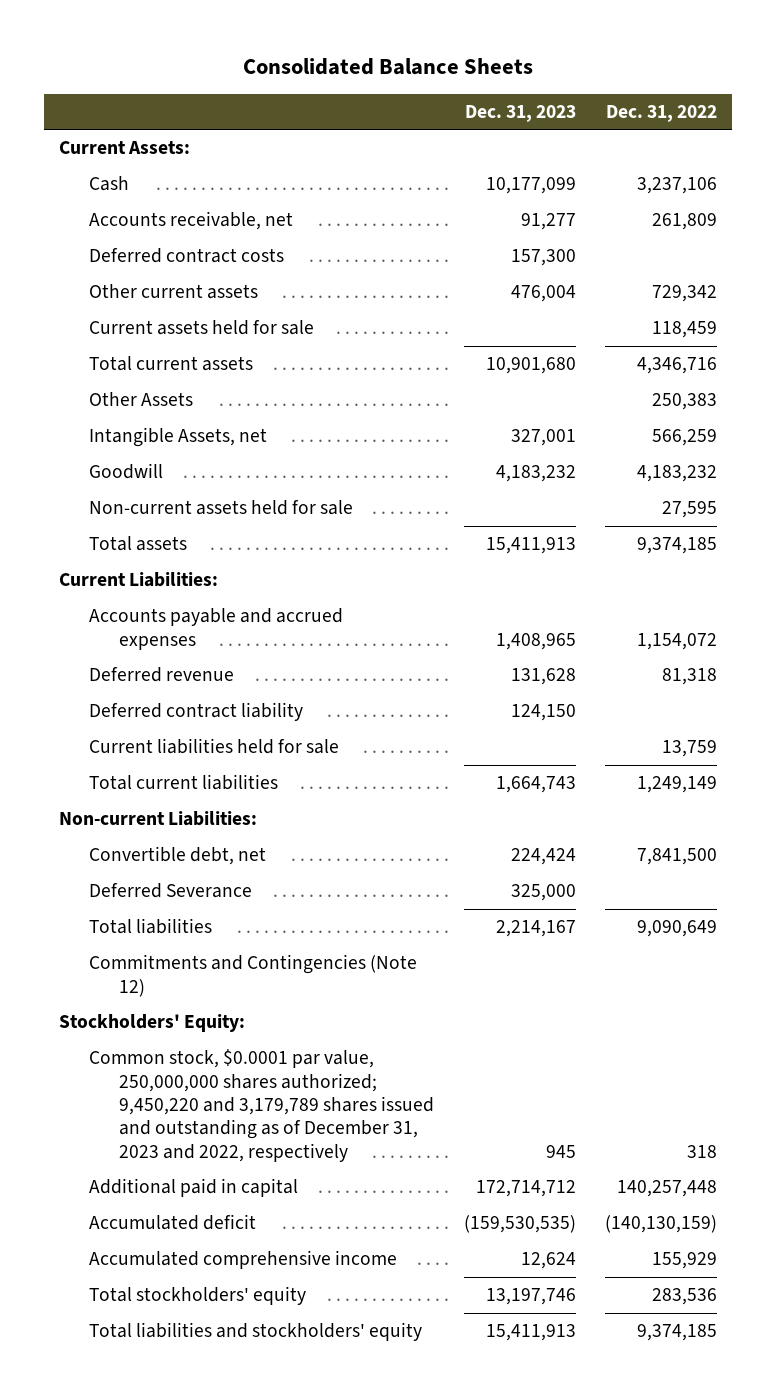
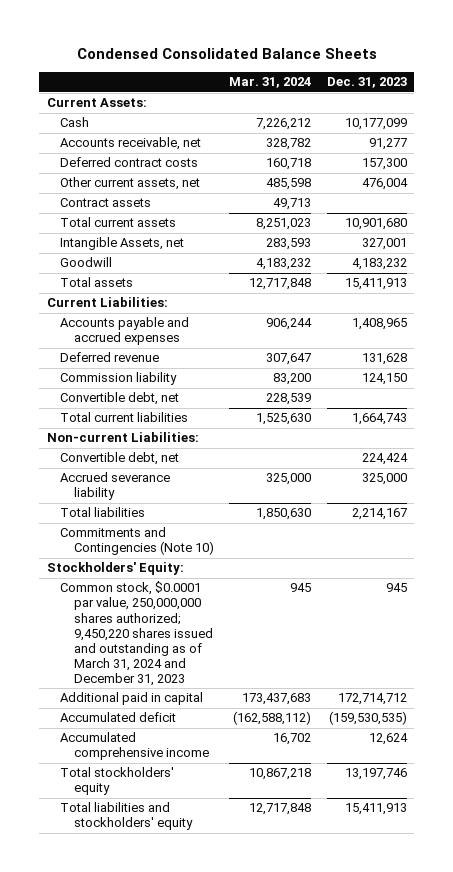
- Consolidated Balance Sheets
+ Condensed Consolidated Balance Sheets
- | Dec. 31, 2023 | Dec. 31, 2022
+ | Mar. 31, 2024 | Dec. 31, 2023
- Other current assets | 476,004 | 729,342
- Current assets held for sale | | 118,459
+ Other current assets, net | 485,598 | 476,004
+ Contract assets | 49,713 |
- Other Assets | | 250,383
- Non-current assets held for sale | | 27,595
- Deferred contract liability | 124,150 |
- Current liabilities held for sale | | 13,759
+ Commission liability | 83,200 | 124,150
+ Convertible debt, net | 228,539 |
- Deferred Severance | 325,000 |
+ Accrued severance liability | 325,000 | 325,000
- Commitments and Contingencies (Note 12)
+ Commitments and Contingencies (Note 10)
- Common stock, $0.0001 par value, 250,000,000 shares authorized; 9,450,220 and 3,179,789 shares issued and outstanding as of December 31, 2023 and 2022, respectively | 945 | 318
+ Common stock, $0.0001 par value, 250,000,000 shares authorized; 9,450,220 shares issued and outstanding as of March 31, 2024 and December 31, 2023 | 945 | 945

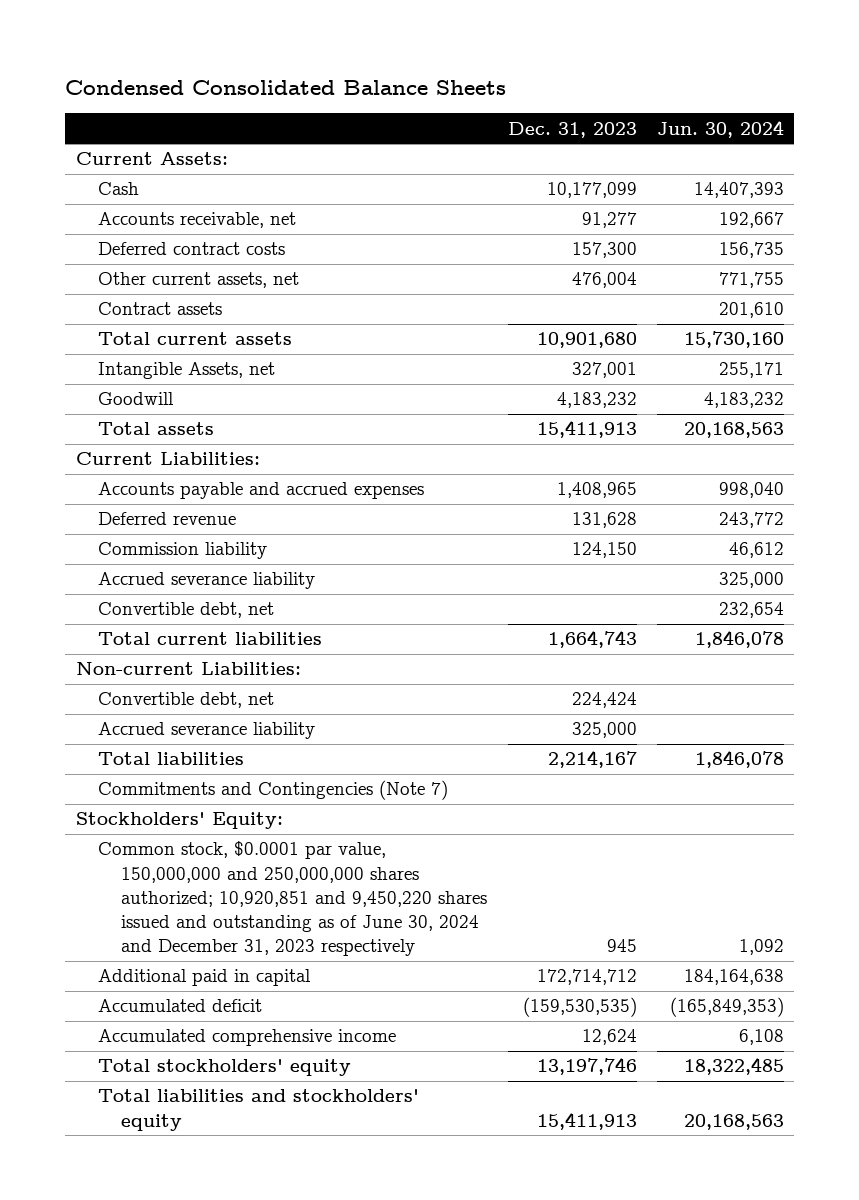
- | Mar. 31, 2024 | Dec. 31, 2023
+ | Dec. 31, 2023 | Jun. 30, 2024
+ Accrued severance liability | | 325,000
- Commitments and Contingencies (Note 10)
+ Commitments and Contingencies (Note 7)
- Common stock, $0.0001 par value, 250,000,000 shares authorized; 9,450,220 shares issued and outstanding as of March 31, 2024 and December 31, 2023 | 945 | 945
+ Common stock, $0.0001 par value, 150,000,000 and 250,000,000 shares authorized; 10,920,851 and 9,450,220 shares issued and outstanding as of June 30, 2024 and December 31, 2023 respectively | 945 | 1,092

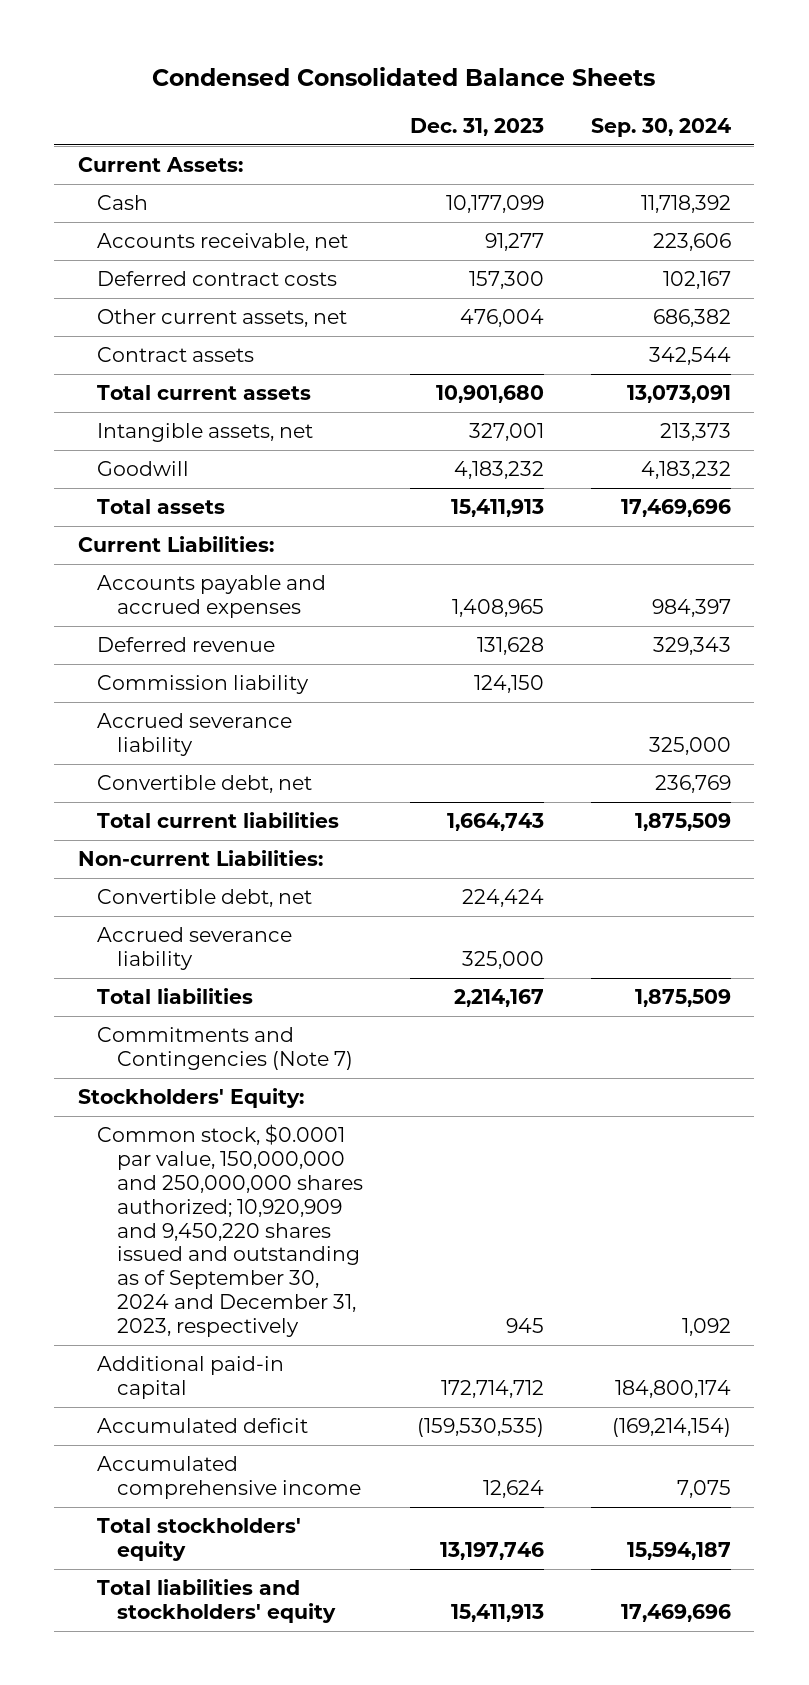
- | Dec. 31, 2023 | Jun. 30, 2024
+ | Dec. 31, 2023 | Sep. 30, 2024
- Intangible Assets, net | 327,001 | 255,171
+ Intangible assets, net | 327,001 | 213,373
- Common stock, $0.0001 par value, 150,000,000 and 250,000,000 shares authorized; 10,920,851 and 9,450,220 shares issued and outstanding as of June 30, 2024 and December 31, 2023 respectively | 945 | 1,092
- Additional paid in capital | 172,714,712 | 184,164,638
+ Common stock, $0.0001 par value, 150,000,000 and 250,000,000 shares authorized; 10,920,909 and 9,450,220 shares issued and outstanding as of September 30, 2024 and December 31, 2023, respectively | 945 | 1,092
+ Additional paid-in capital | 172,714,712 | 184,800,174

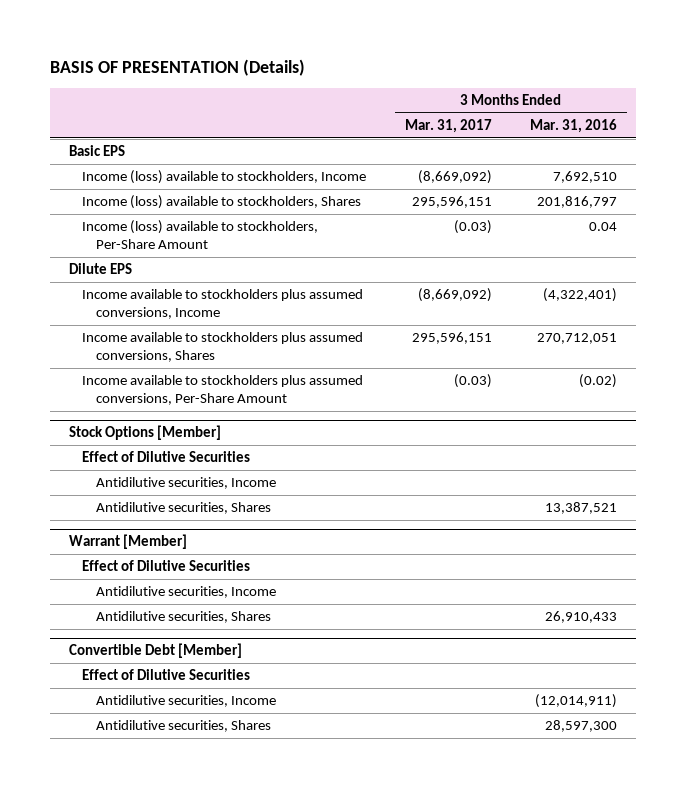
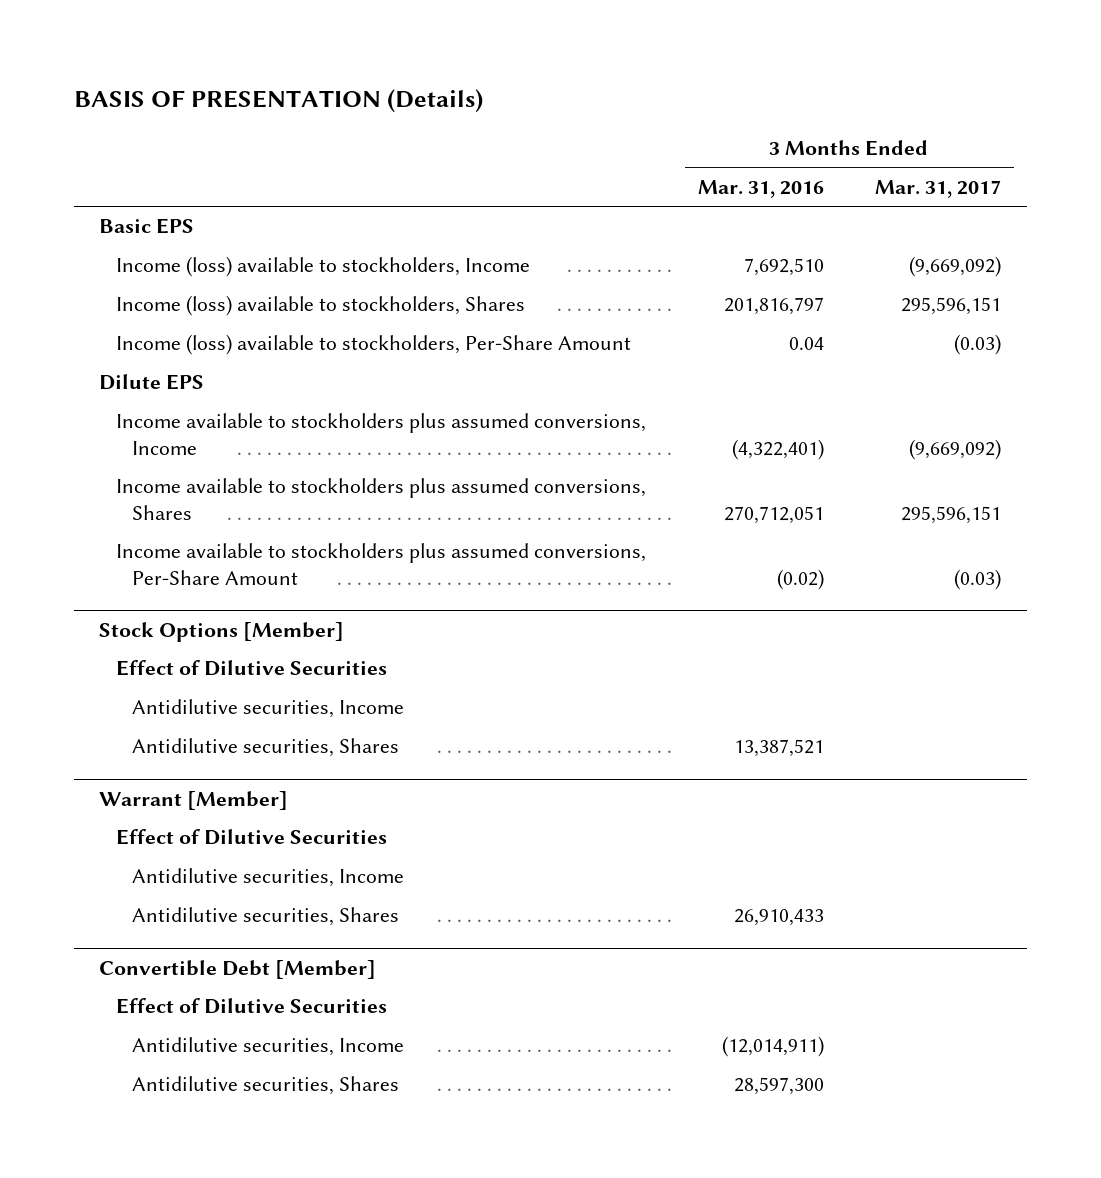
- | 3 Months Ended Mar. 31, 2017 | 3 Months Ended Mar. 31, 2016
+ | 3 Months Ended Mar. 31, 2016 | 3 Months Ended Mar. 31, 2017
- Income (loss) available to stockholders, Income | (8,669,092) | 7,692,510
+ Income (loss) available to stockholders, Income | 7,692,510 | (9,669,092)
- Income available to stockholders plus assumed conversions, Income | (8,669,092) | (4,322,401)
+ Income available to stockholders plus assumed conversions, Income | (4,322,401) | (9,669,092)

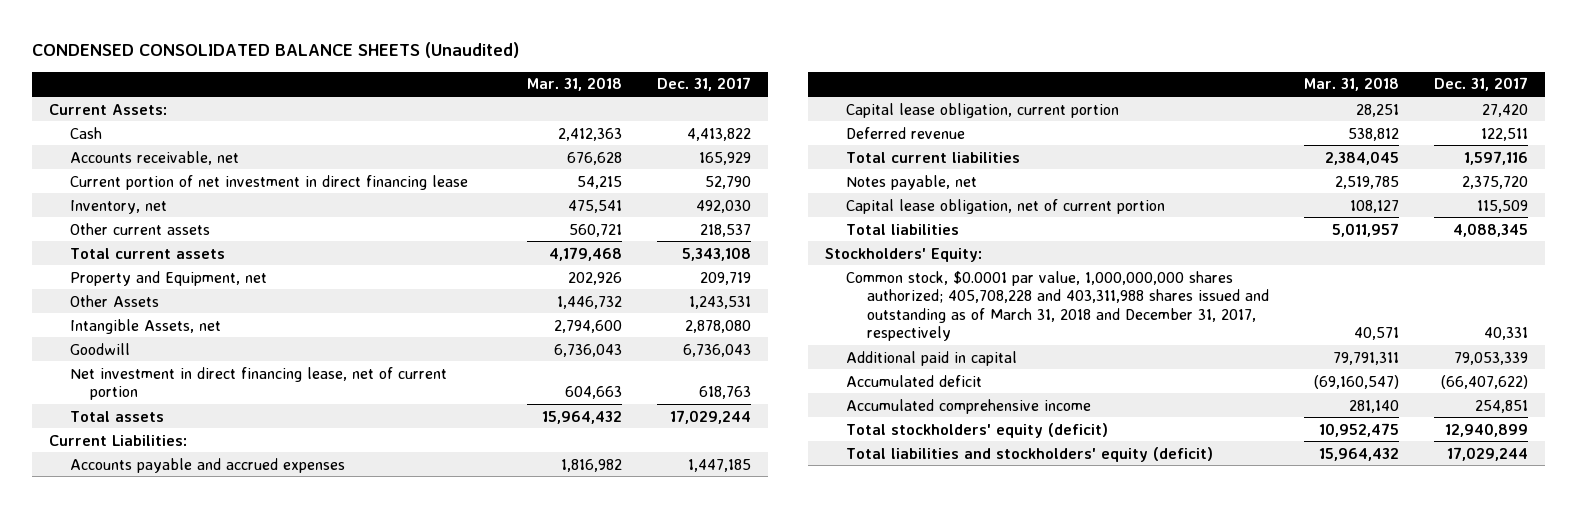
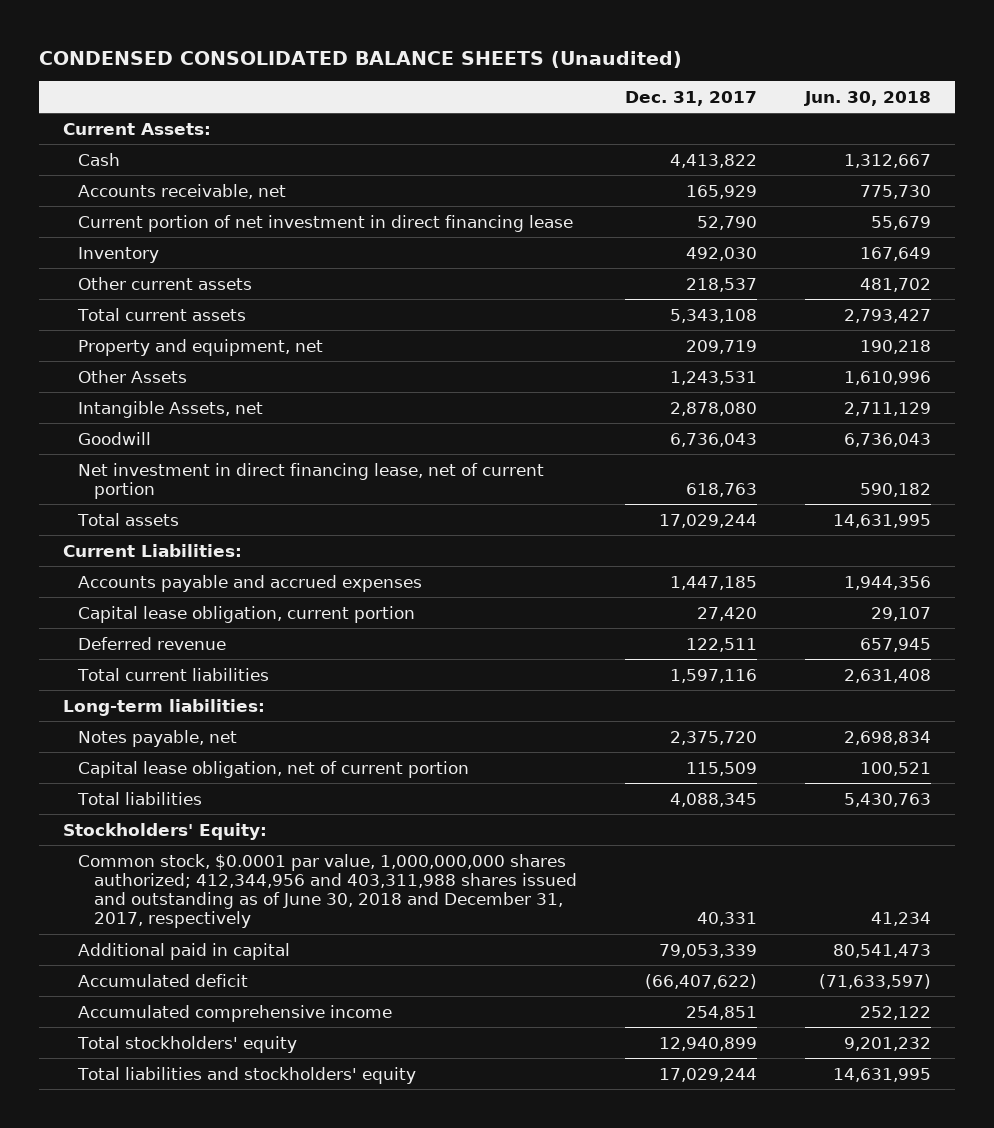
- | Mar. 31, 2018 | Dec. 31, 2017
+ | Dec. 31, 2017 | Jun. 30, 2018
- Inventory, net | 475,541 | 492,030
+ Inventory | 492,030 | 167,649
- Property and Equipment, net | 202,926 | 209,719
+ Property and equipment, net | 209,719 | 190,218
+ Long-term liabilities:
- Common stock, $0.0001 par value, 1,000,000,000 shares authorized; 405,708,228 and 403,311,988 shares issued and outstanding as of March 31, 2018 and December 31, 2017, respectively | 40,571 | 40,331
+ Common stock, $0.0001 par value, 1,000,000,000 shares authorized; 412,344,956 and 403,311,988 shares issued and outstanding as of June 30, 2018 and December 31, 2017, respectively | 40,331 | 41,234
- Total stockholders' equity (deficit) | 10,952,475 | 12,940,899
- Total liabilities and stockholders' equity (deficit) | 15,964,432 | 17,029,244
+ Total stockholders' equity | 12,940,899 | 9,201,232
+ Total liabilities and stockholders' equity | 17,029,244 | 14,631,995

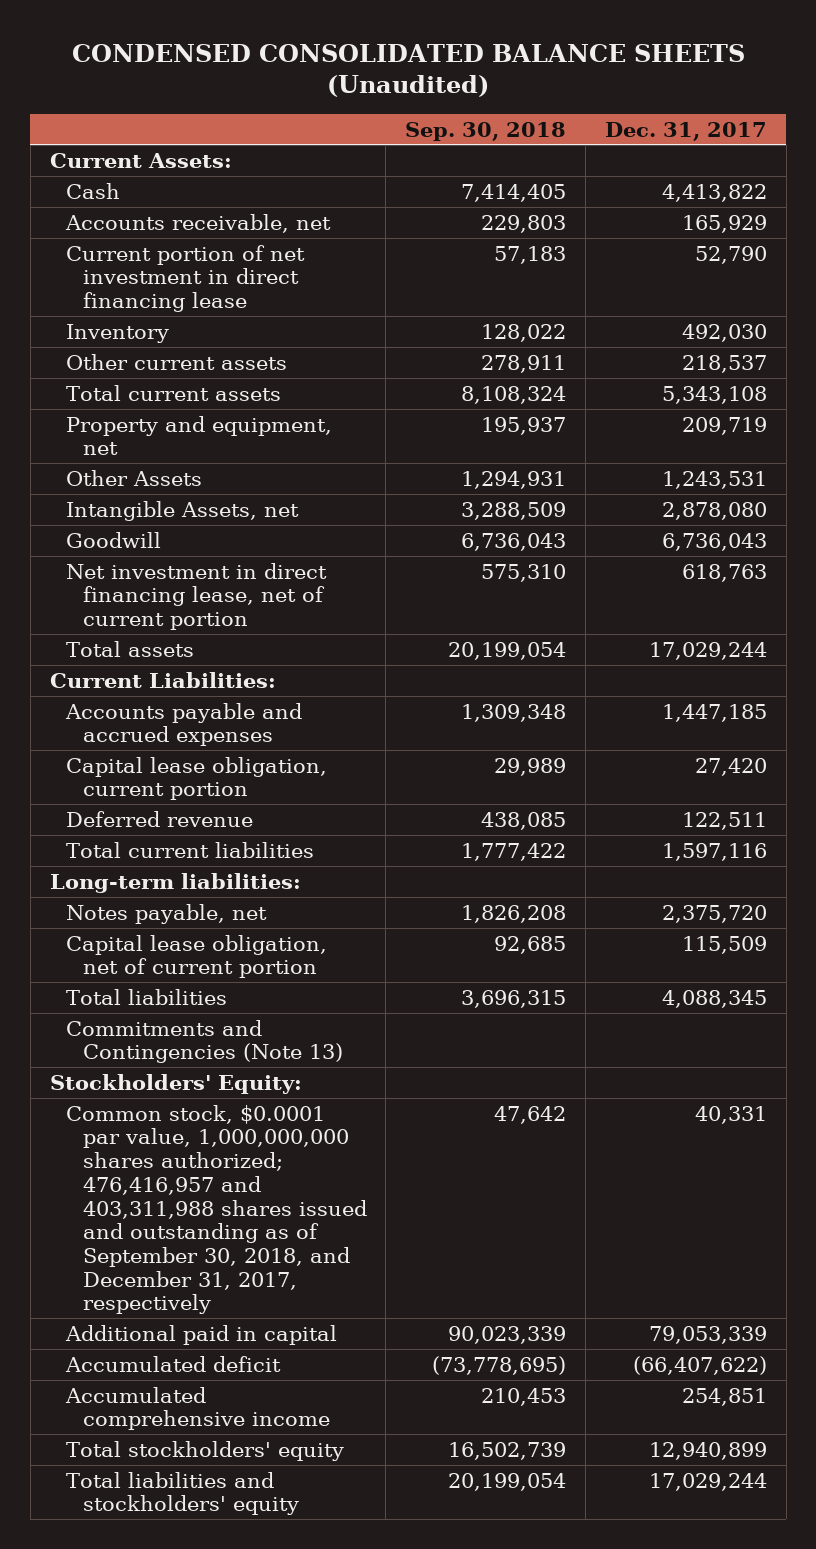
- | Dec. 31, 2017 | Jun. 30, 2018
+ | Sep. 30, 2018 | Dec. 31, 2017
+ Commitments and Contingencies (Note 13)
- Common stock, $0.0001 par value, 1,000,000,000 shares authorized; 412,344,956 and 403,311,988 shares issued and outstanding as of June 30, 2018 and December 31, 2017, respectively | 40,331 | 41,234
+ Common stock, $0.0001 par value, 1,000,000,000 shares authorized; 476,416,957 and 403,311,988 shares issued and outstanding as of September 30, 2018, and December 31, 2017, respectively | 47,642 | 40,331

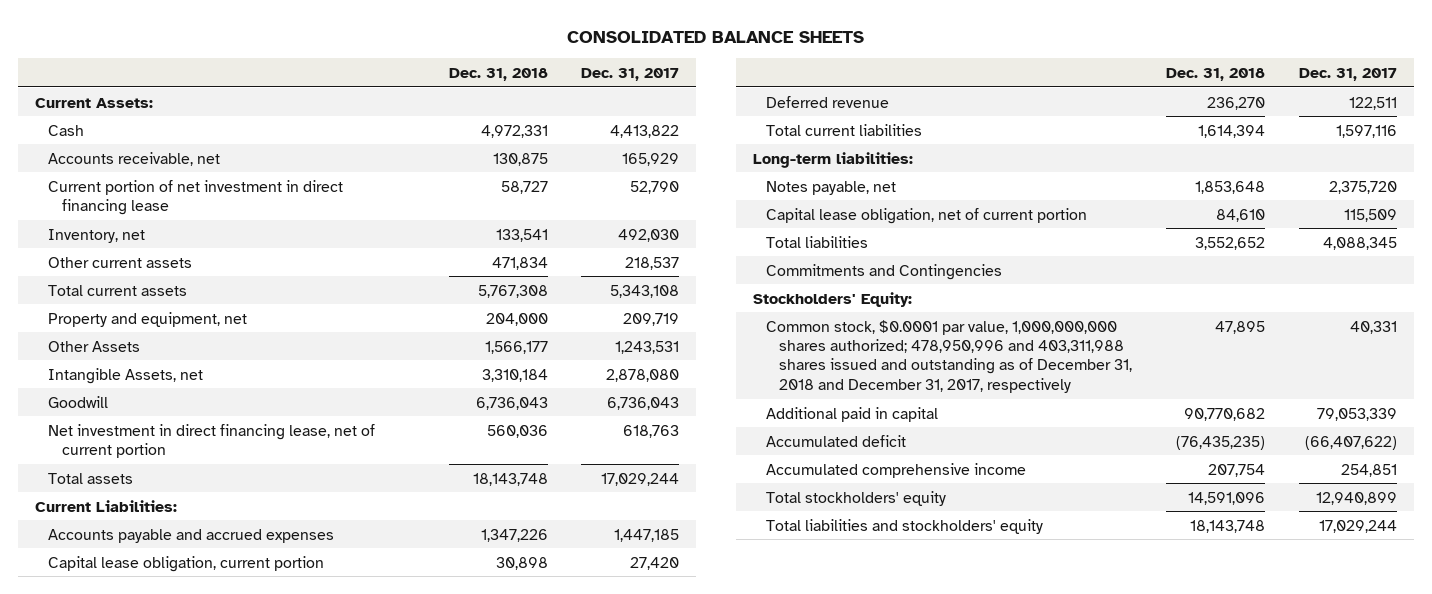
- CONDENSED CONSOLIDATED BALANCE SHEETS (Unaudited)
+ CONSOLIDATED BALANCE SHEETS
- | Sep. 30, 2018 | Dec. 31, 2017
+ | Dec. 31, 2018 | Dec. 31, 2017
- Inventory | 128,022 | 492,030
+ Inventory, net | 133,541 | 492,030
- Commitments and Contingencies (Note 13)
+ Commitments and Contingencies
- Common stock, $0.0001 par value, 1,000,000,000 shares authorized; 476,416,957 and 403,311,988 shares issued and outstanding as of September 30, 2018, and December 31, 2017, respectively | 47,642 | 40,331
+ Common stock, $0.0001 par value, 1,000,000,000 shares authorized; 478,950,996 and 403,311,988 shares issued and outstanding as of December 31, 2018 and December 31, 2017, respectively | 47,895 | 40,331

